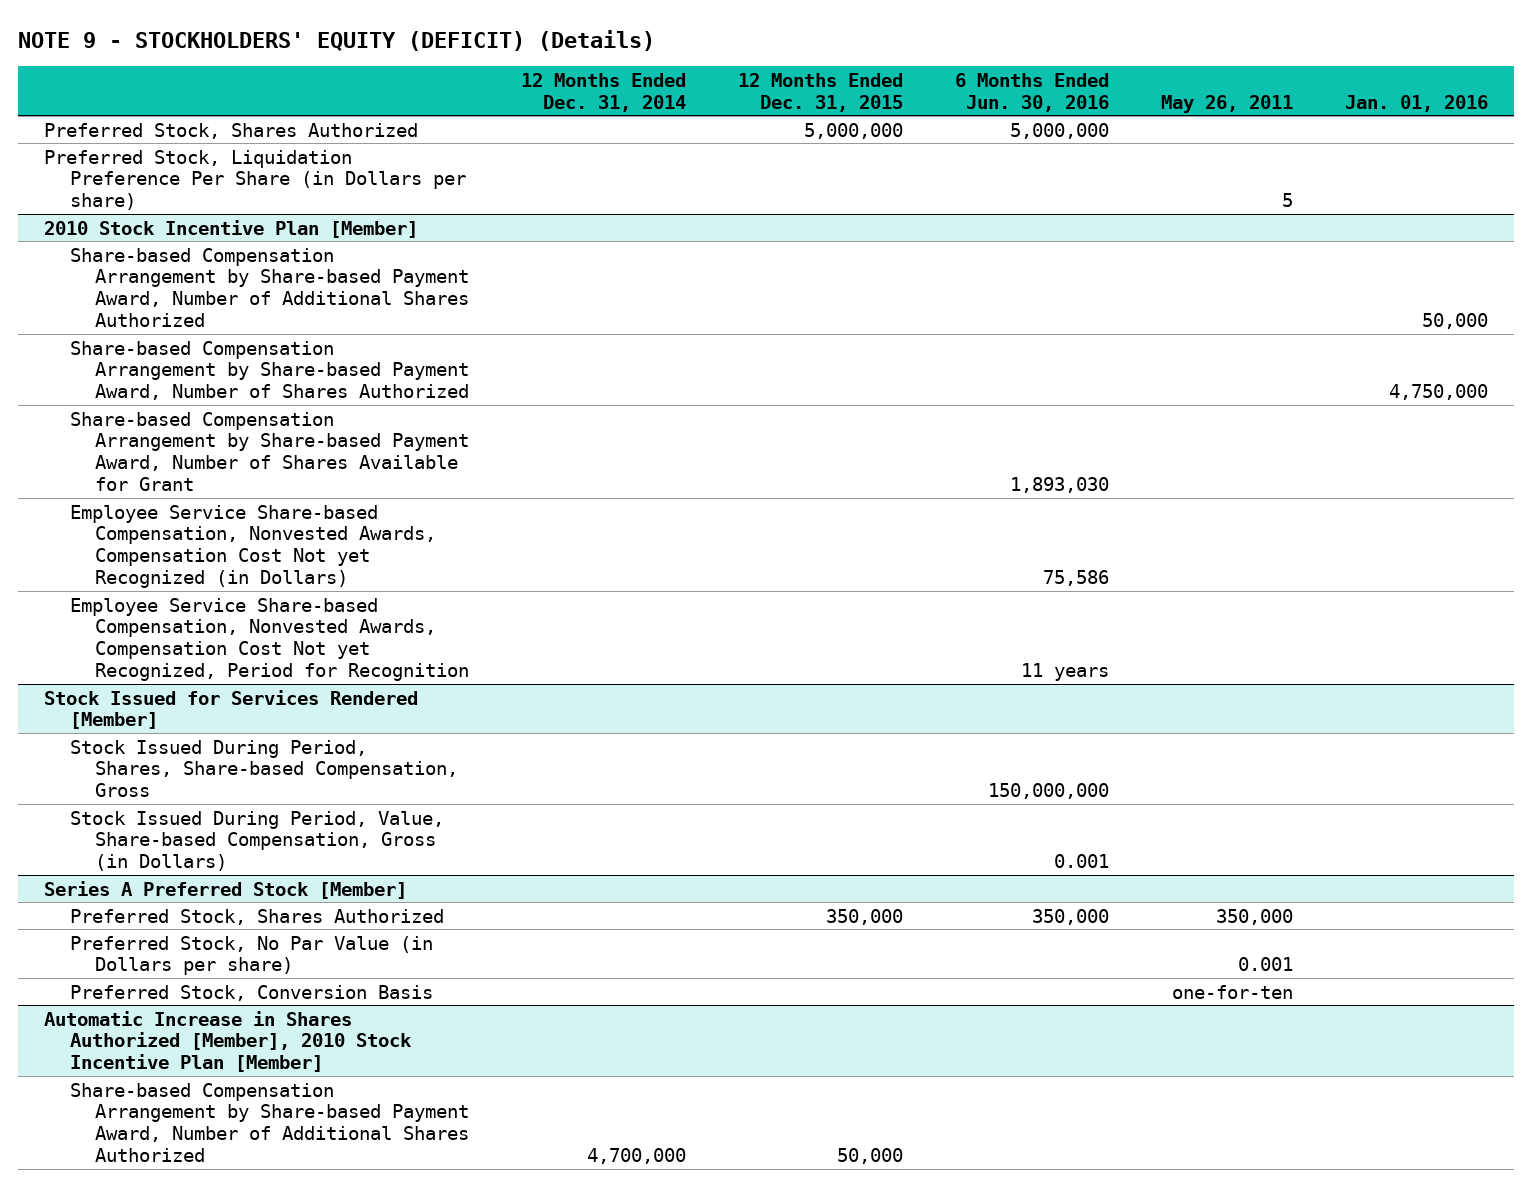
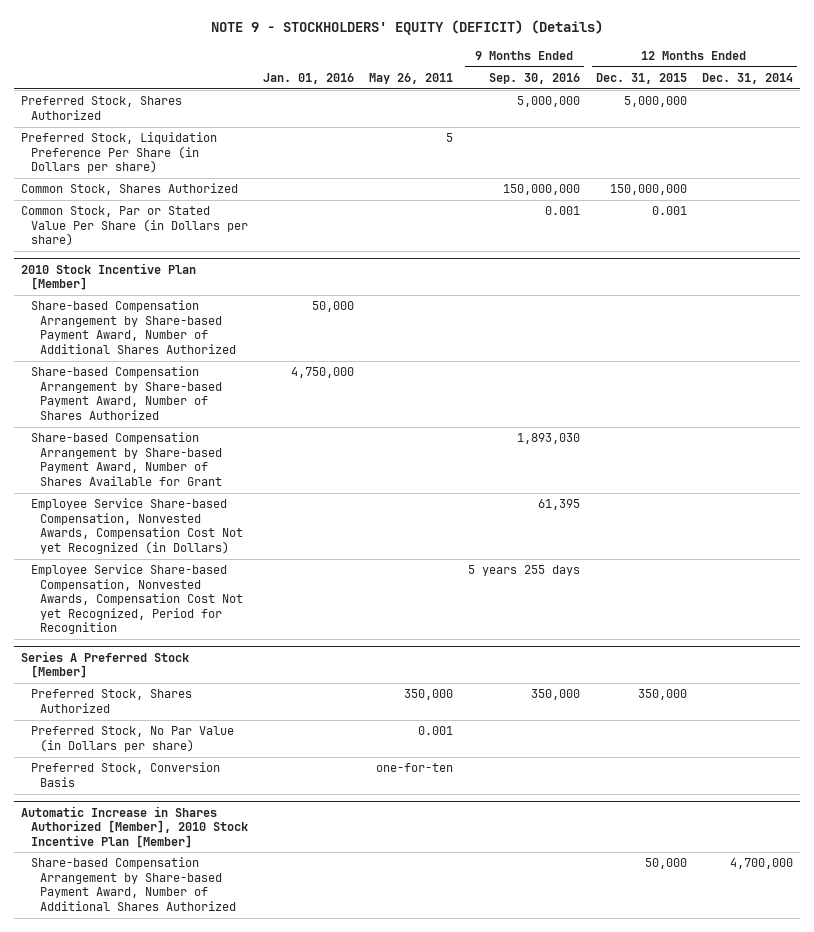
- | 12 Months Ended Dec. 31, 2014 | 12 Months Ended Dec. 31, 2015 | 6 Months Ended Jun. 30, 2016 | May 26, 2011 | Jan. 01, 2016
+ | Jan. 01, 2016 | May 26, 2011 | 9 Months Ended Sep. 30, 2016 | 12 Months Ended Dec. 31, 2015 | 12 Months Ended Dec. 31, 2014
+ Common Stock, Shares Authorized | | | 150,000,000 | 150,000,000 |
+ Common Stock, Par or Stated Value Per Share (in Dollars per share) | | | 0.001 | 0.001 |
- Stock Issued for Services Rendered [Member]
- Stock Issued During Period, Shares, Share-based Compensation, Gross | | | 150,000,000 | |
- Stock Issued During Period, Value, Share-based Compensation, Gross (in Dollars) | | | 0.001 | |

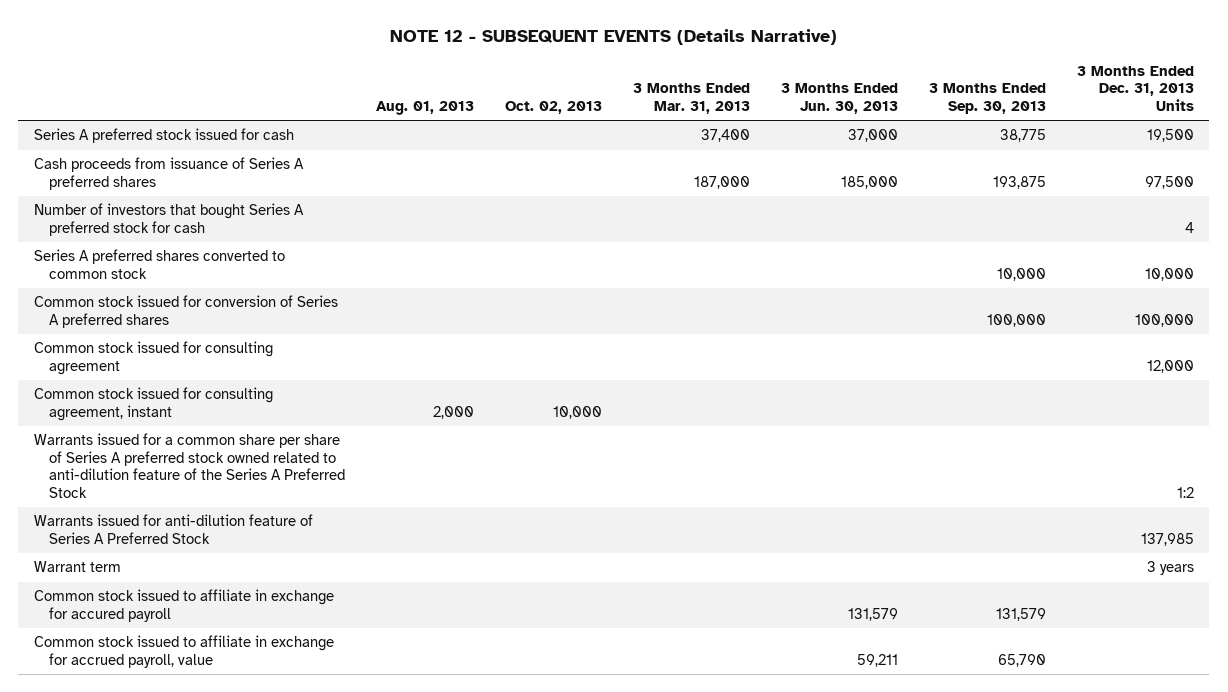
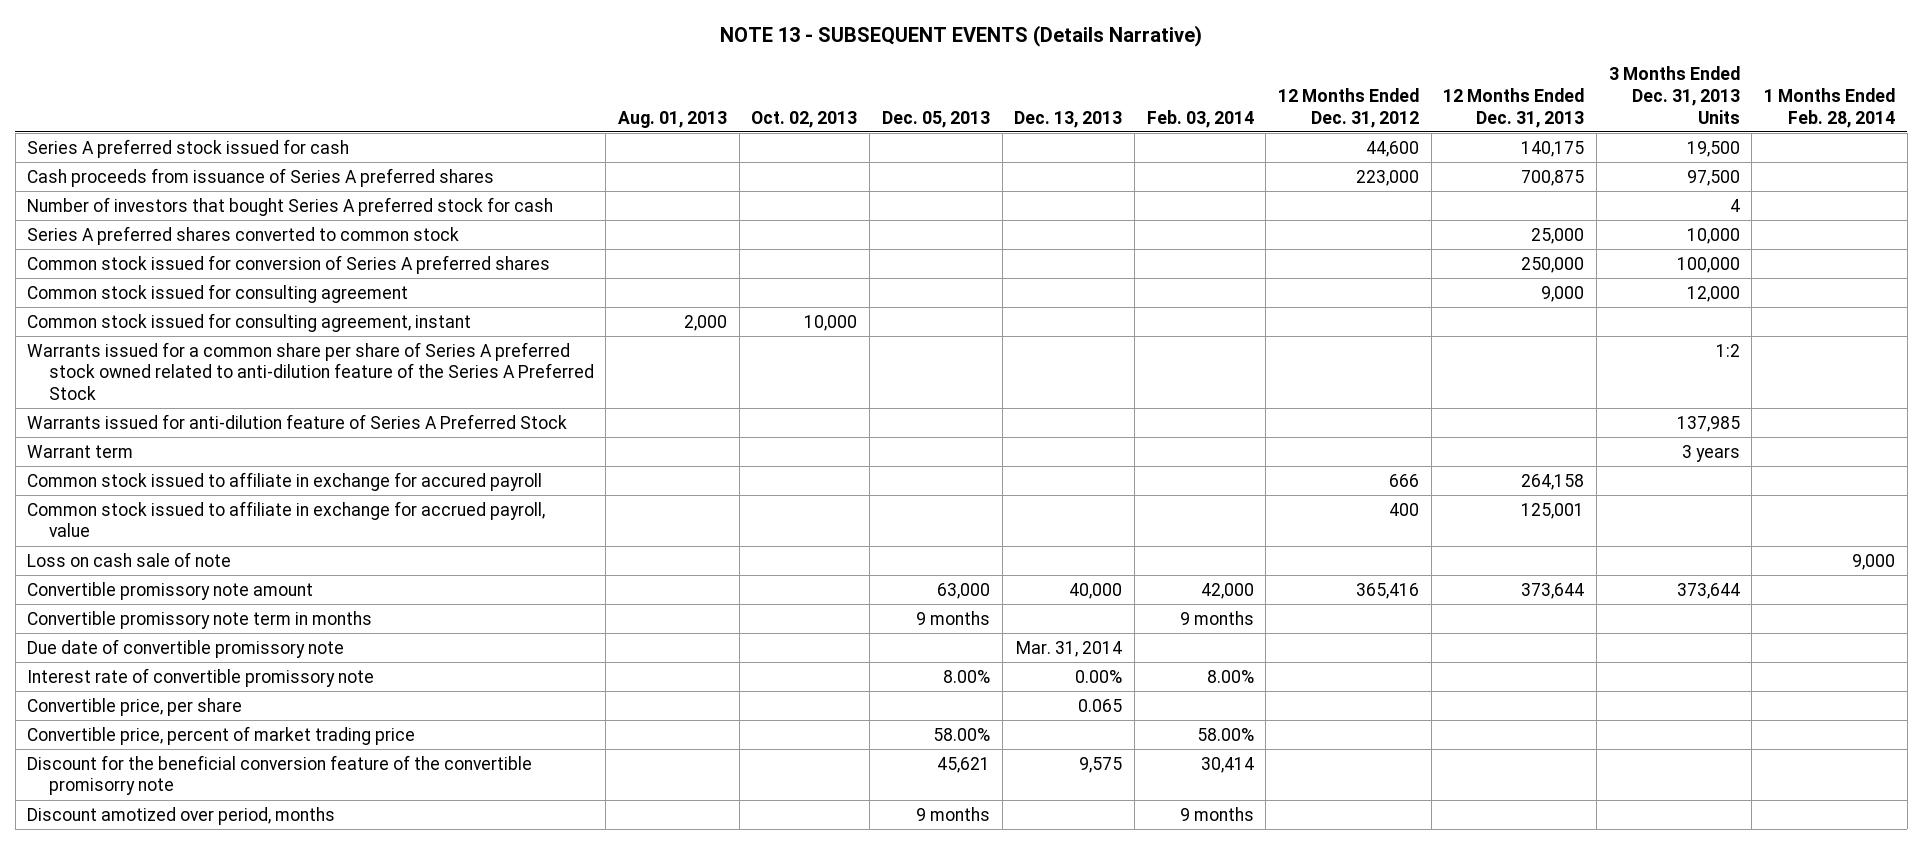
- NOTE 12 - SUBSEQUENT EVENTS (Details Narrative)
+ NOTE 13 - SUBSEQUENT EVENTS (Details Narrative)
- | Aug. 01, 2013 | Oct. 02, 2013 | 3 Months Ended Mar. 31, 2013 | 3 Months Ended Jun. 30, 2013 | 3 Months Ended Sep. 30, 2013 | 3 Months Ended Dec. 31, 2013 Units
+ | Aug. 01, 2013 | Oct. 02, 2013 | Dec. 05, 2013 | Dec. 13, 2013 | Feb. 03, 2014 | 12 Months Ended Dec. 31, 2012 | 12 Months Ended Dec. 31, 2013 | 3 Months Ended Dec. 31, 2013 Units | 1 Months Ended Feb. 28, 2014
+ Loss on cash sale of note | | | | | | | | | 9,000
+ Convertible promissory note amount | | | 63,000 | 40,000 | 42,000 | 365,416 | 373,644 | 373,644 |
+ Convertible promissory note term in months | | | 9 months | | 9 months | | | |
+ Due date of convertible promissory note | | | | Mar. 31, 2014 | | | | |
+ Interest rate of convertible promissory note | | | 8.00% | 0.00% | 8.00% | | | |
+ Convertible price, per share | | | | 0.065 | | | | |
+ Convertible price, percent of market trading price | | | 58.00% | | 58.00% | | | |
+ Discount for the beneficial conversion feature of the convertible promisorry note | | | 45,621 | 9,575 | 30,414 | | | |
+ Discount amotized over period, months | | | 9 months | | 9 months | | | |

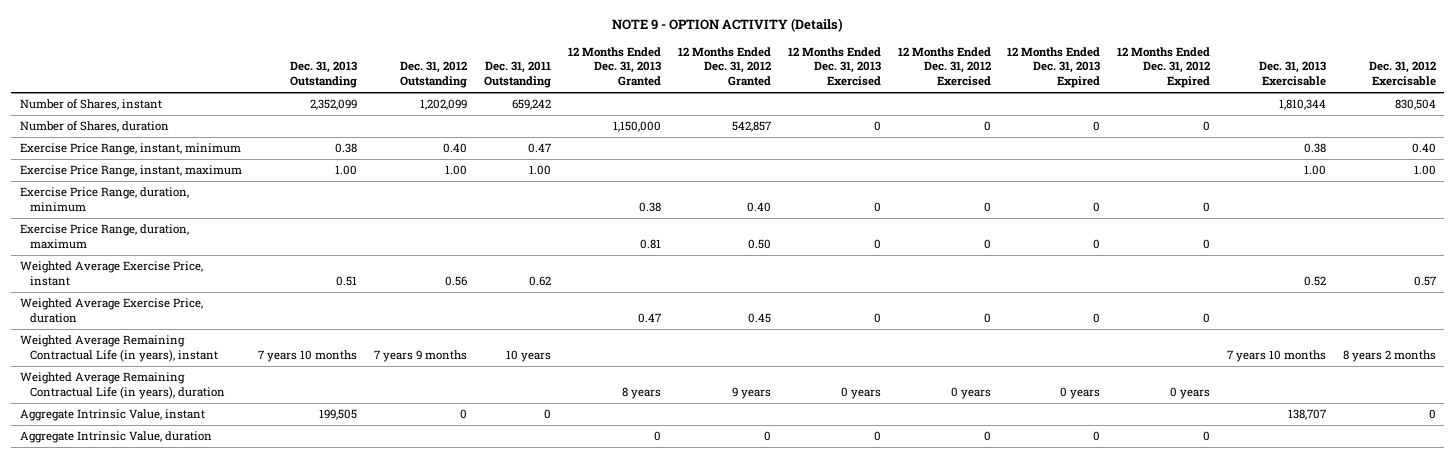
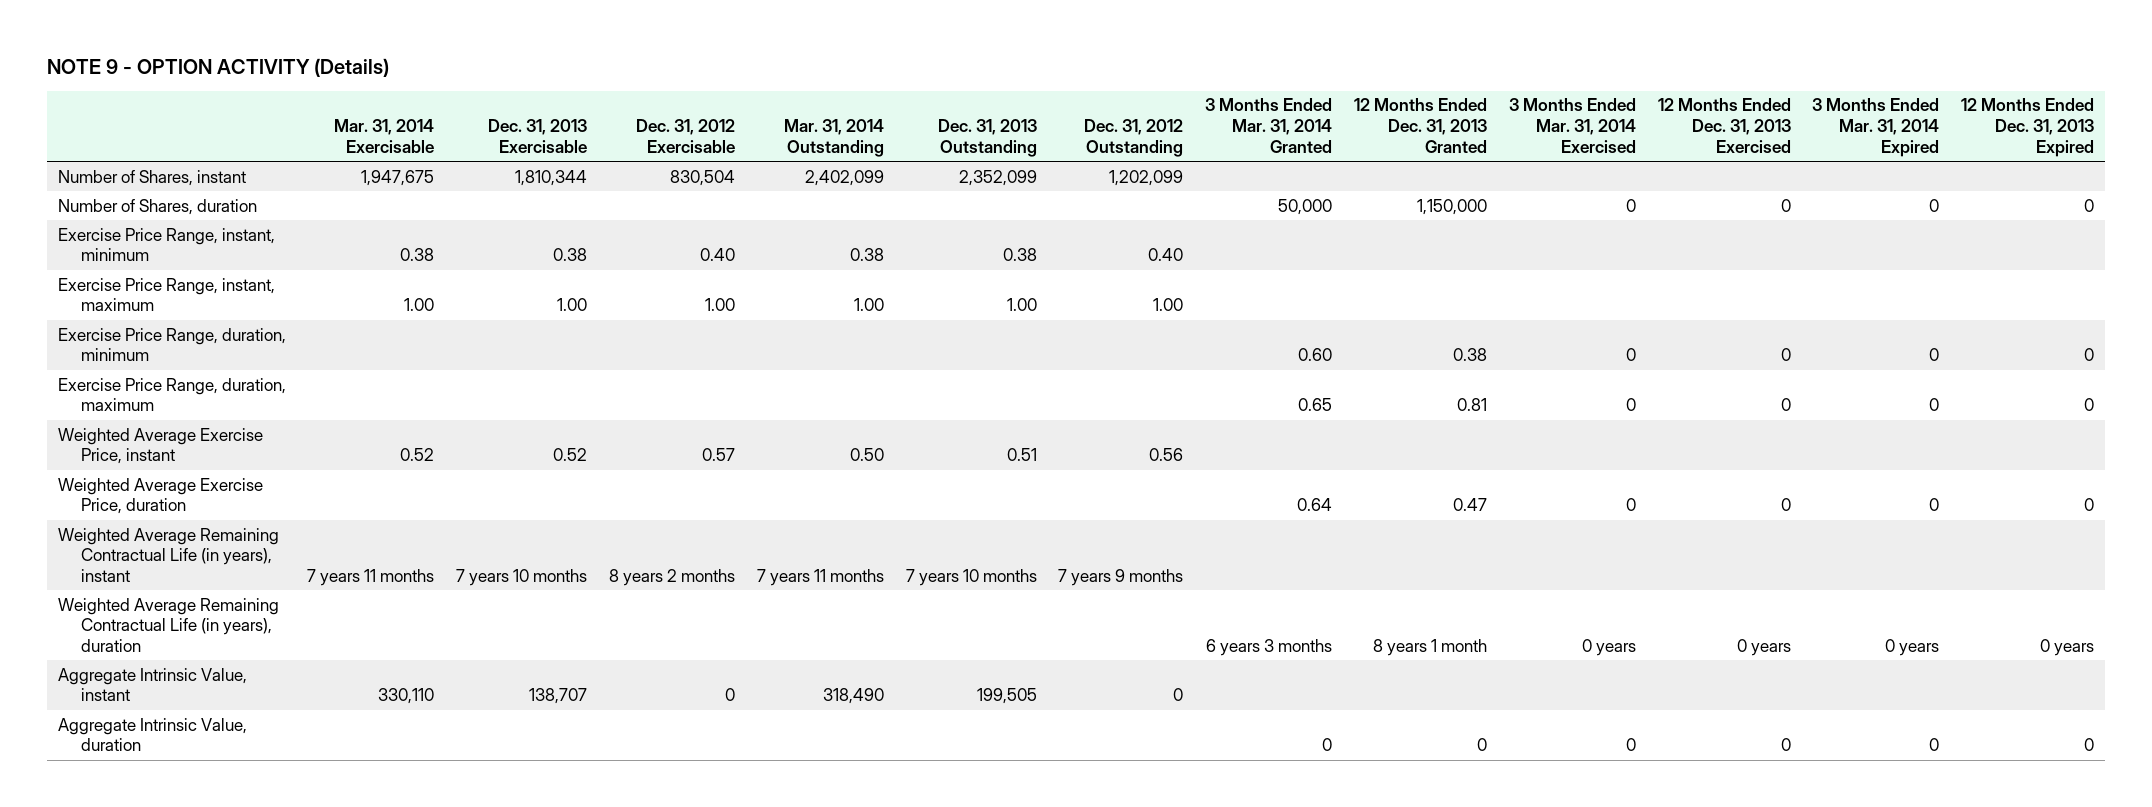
- | Dec. 31, 2013 Outstanding | Dec. 31, 2012 Outstanding | Dec. 31, 2011 Outstanding | 12 Months Ended Dec. 31, 2013 Granted | 12 Months Ended Dec. 31, 2012 Granted | 12 Months Ended Dec. 31, 2013 Exercised | 12 Months Ended Dec. 31, 2012 Exercised | 12 Months Ended Dec. 31, 2013 Expired | 12 Months Ended Dec. 31, 2012 Expired | Dec. 31, 2013 Exercisable | Dec. 31, 2012 Exercisable
+ | Mar. 31, 2014 Exercisable | Dec. 31, 2013 Exercisable | Dec. 31, 2012 Exercisable | Mar. 31, 2014 Outstanding | Dec. 31, 2013 Outstanding | Dec. 31, 2012 Outstanding | 3 Months Ended Mar. 31, 2014 Granted | 12 Months Ended Dec. 31, 2013 Granted | 3 Months Ended Mar. 31, 2014 Exercised | 12 Months Ended Dec. 31, 2013 Exercised | 3 Months Ended Mar. 31, 2014 Expired | 12 Months Ended Dec. 31, 2013 Expired
- Weighted Average Remaining Contractual Life (in years), duration | | | | 8 years | 9 years | 0 years | 0 years | 0 years | 0 years | |
+ Weighted Average Remaining Contractual Life (in years), duration | | | | | | | 6 years 3 months | 8 years 1 month | 0 years | 0 years | 0 years | 0 years

